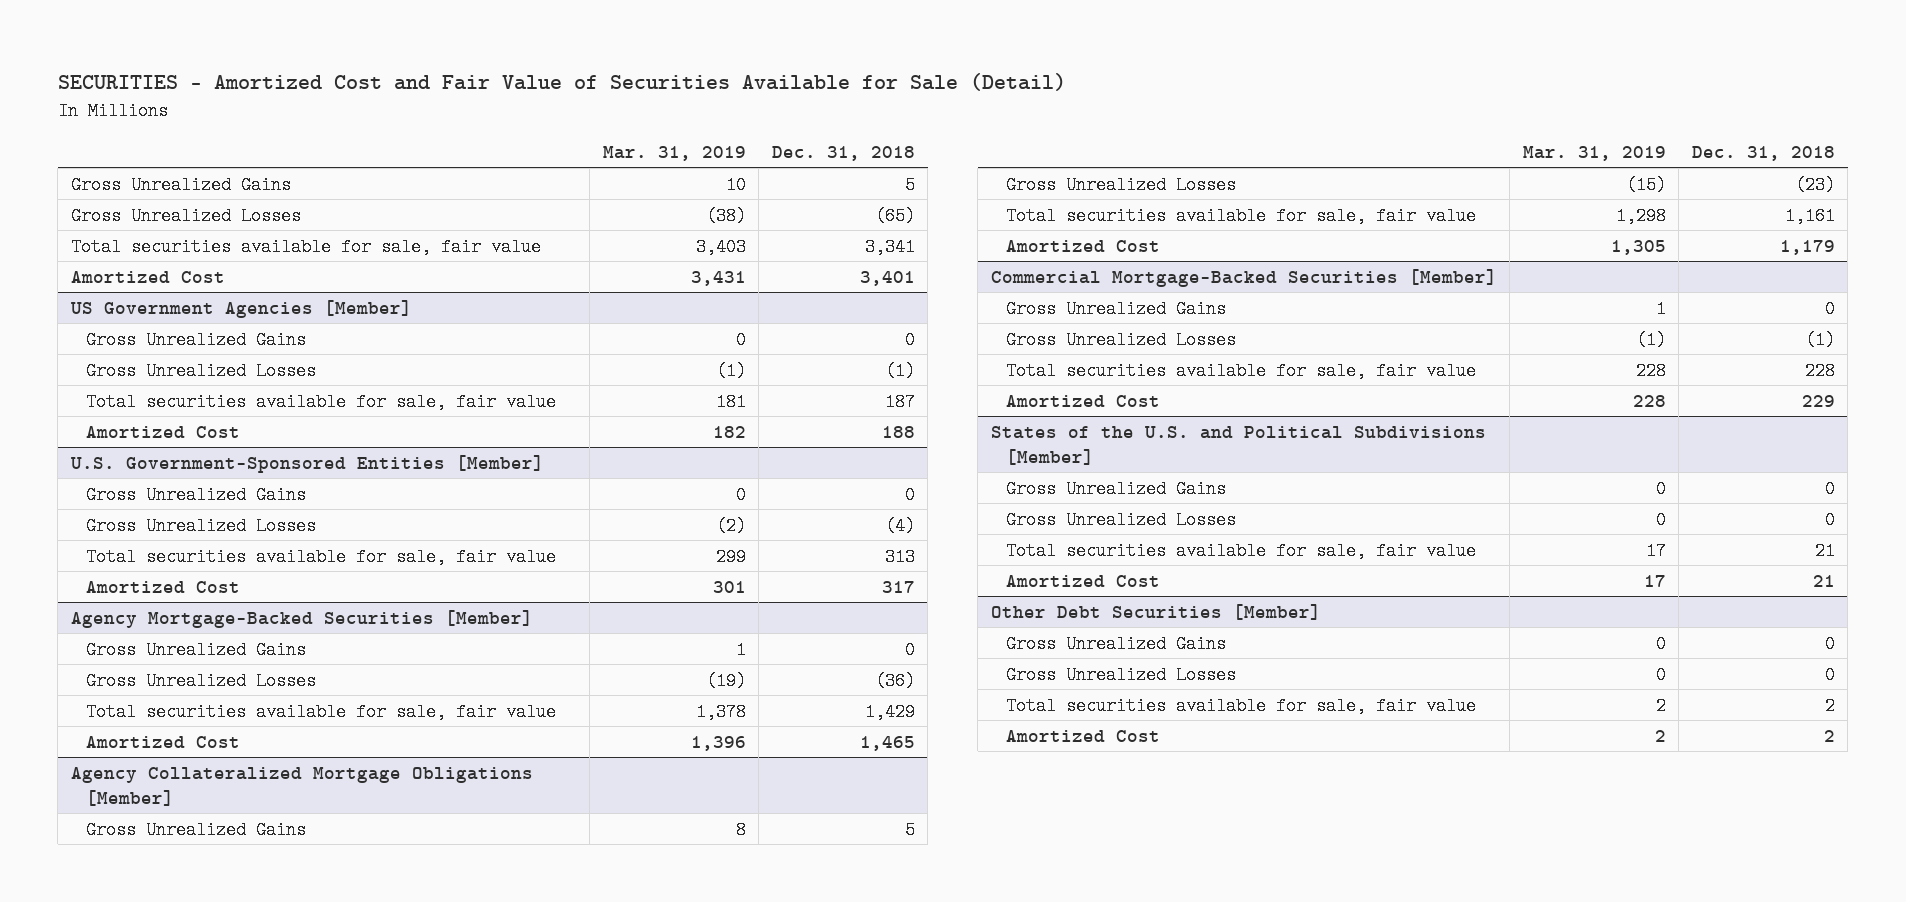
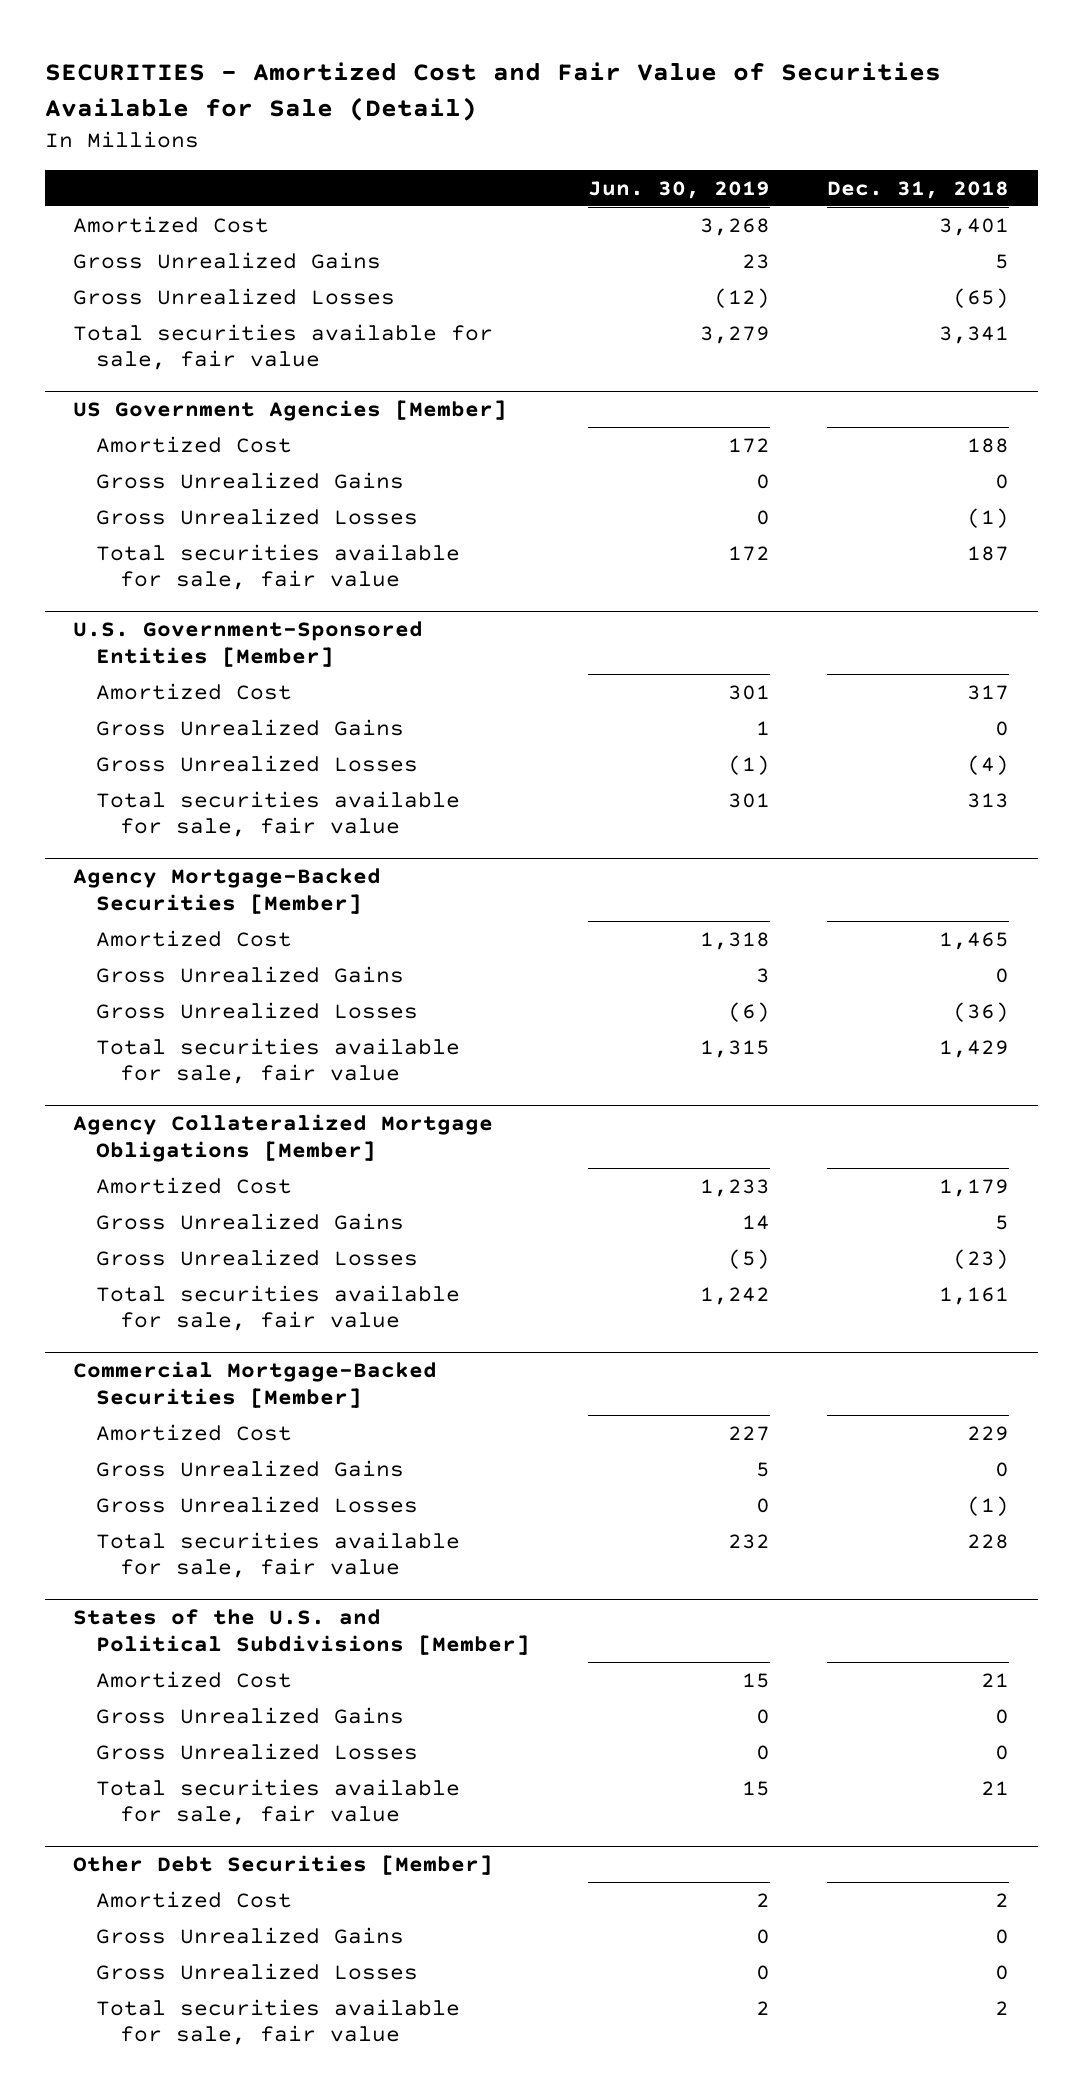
- | Mar. 31, 2019 | Dec. 31, 2018
+ | Jun. 30, 2019 | Dec. 31, 2018
moved up: Amortized Cost | 3,268 | 3,401
@ US Government Agencies [Member]
moved up: Amortized Cost | 172 | 188
@ U.S. Government-Sponsored Entities [Member]
moved up: Amortized Cost | 301 | 317
@ Agency Mortgage-Backed Securities [Member]
moved up: Amortized Cost | 1,318 | 1,465
@ Agency Collateralized Mortgage Obligations [Member]
moved up: Amortized Cost | 1,233 | 1,179
@ Commercial Mortgage-Backed Securities [Member]
moved up: Amortized Cost | 227 | 229
@ States of the U.S. and Political Subdivisions [Member]
moved up: Amortized Cost | 15 | 21
@ Other Debt Securities [Member]
moved up: Amortized Cost | 2 | 2

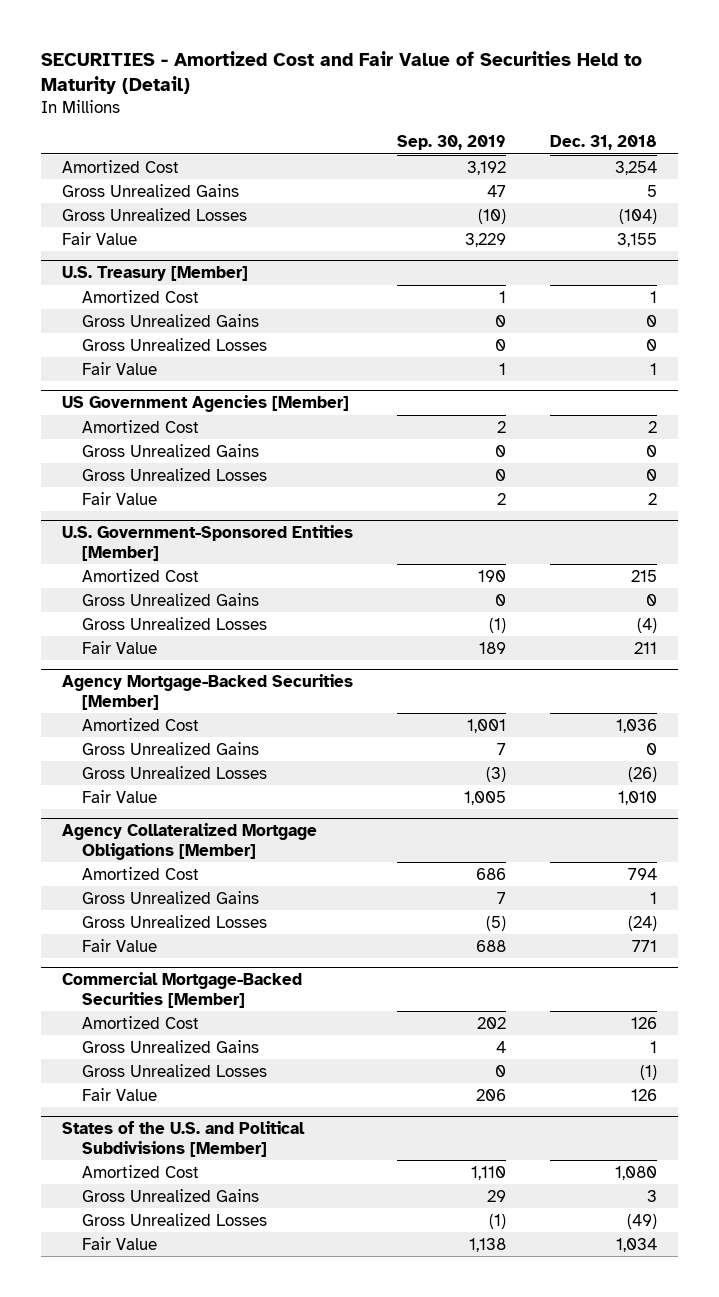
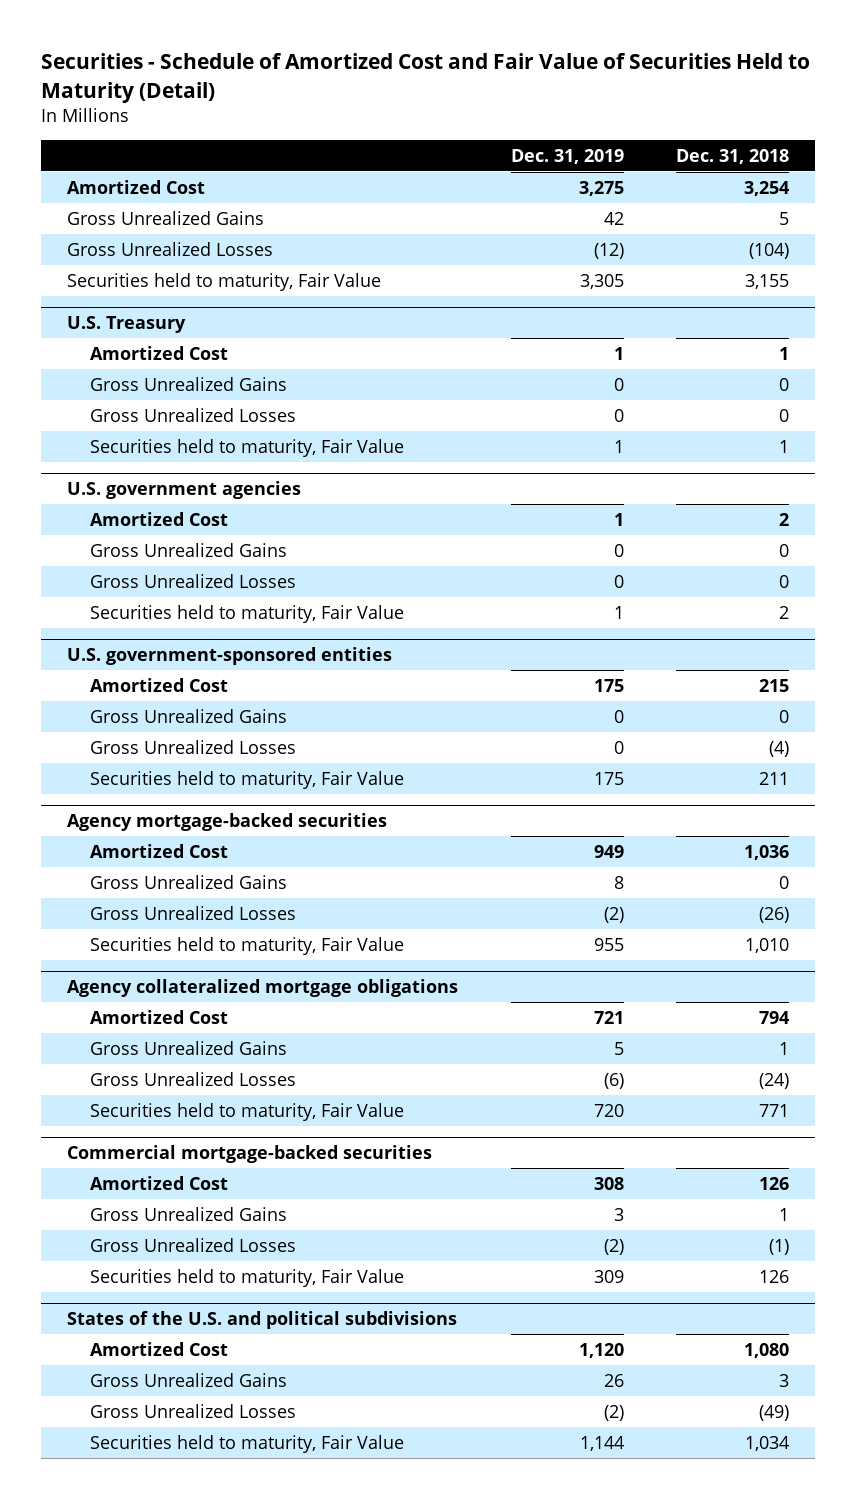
- SECURITIES - Amortized Cost and Fair Value of Securities Held to Maturity (Detail)
+ Securities - Schedule of Amortized Cost and Fair Value of Securities Held to Maturity (Detail)
- | Sep. 30, 2019 | Dec. 31, 2018
+ | Dec. 31, 2019 | Dec. 31, 2018
- Fair Value | 3,229 | 3,155
- U.S. Treasury [Member]
+ Securities held to maturity, Fair Value | 3,305 | 3,155
+ U.S. Treasury
- Fair Value | 1 | 1
- US Government Agencies [Member]
+ Securities held to maturity, Fair Value | 1 | 1
+ U.S. government agencies
- Fair Value | 2 | 2
- U.S. Government-Sponsored Entities [Member]
+ Securities held to maturity, Fair Value | 1 | 2
+ U.S. government-sponsored entities
- Fair Value | 189 | 211
- Agency Mortgage-Backed Securities [Member]
+ Securities held to maturity, Fair Value | 175 | 211
+ Agency mortgage-backed securities
- Fair Value | 1,005 | 1,010
- Agency Collateralized Mortgage Obligations [Member]
+ Securities held to maturity, Fair Value | 955 | 1,010
+ Agency collateralized mortgage obligations
- Fair Value | 688 | 771
- Commercial Mortgage-Backed Securities [Member]
+ Securities held to maturity, Fair Value | 720 | 771
+ Commercial mortgage-backed securities
- Fair Value | 206 | 126
- States of the U.S. and Political Subdivisions [Member]
+ Securities held to maturity, Fair Value | 309 | 126
+ States of the U.S. and political subdivisions
- Fair Value | 1,138 | 1,034
+ Securities held to maturity, Fair Value | 1,144 | 1,034

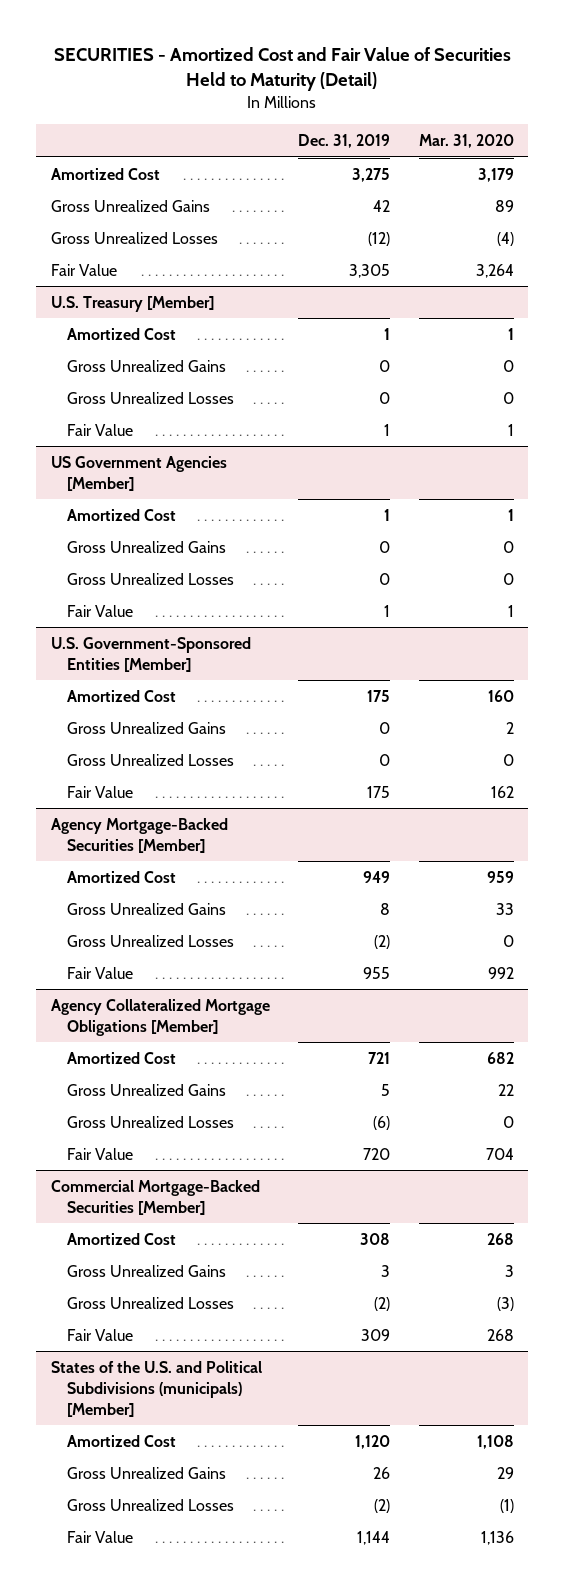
- Securities - Schedule of Amortized Cost and Fair Value of Securities Held to Maturity (Detail)
+ SECURITIES - Amortized Cost and Fair Value of Securities Held to Maturity (Detail)
- | Dec. 31, 2019 | Dec. 31, 2018
+ | Dec. 31, 2019 | Mar. 31, 2020
- Securities held to maturity, Fair Value | 3,305 | 3,155
- U.S. Treasury
+ Fair Value | 3,305 | 3,264
+ U.S. Treasury [Member]
- Securities held to maturity, Fair Value | 1 | 1
- U.S. government agencies
+ Fair Value | 1 | 1
+ US Government Agencies [Member]
- Securities held to maturity, Fair Value | 1 | 2
- U.S. government-sponsored entities
+ Fair Value | 1 | 1
+ U.S. Government-Sponsored Entities [Member]
- Securities held to maturity, Fair Value | 175 | 211
- Agency mortgage-backed securities
+ Fair Value | 175 | 162
+ Agency Mortgage-Backed Securities [Member]
- Securities held to maturity, Fair Value | 955 | 1,010
- Agency collateralized mortgage obligations
+ Fair Value | 955 | 992
+ Agency Collateralized Mortgage Obligations [Member]
- Securities held to maturity, Fair Value | 720 | 771
- Commercial mortgage-backed securities
+ Fair Value | 720 | 704
+ Commercial Mortgage-Backed Securities [Member]
- Securities held to maturity, Fair Value | 309 | 126
- States of the U.S. and political subdivisions
+ Fair Value | 309 | 268
+ States of the U.S. and Political Subdivisions (municipals) [Member]
- Securities held to maturity, Fair Value | 1,144 | 1,034
+ Fair Value | 1,144 | 1,136

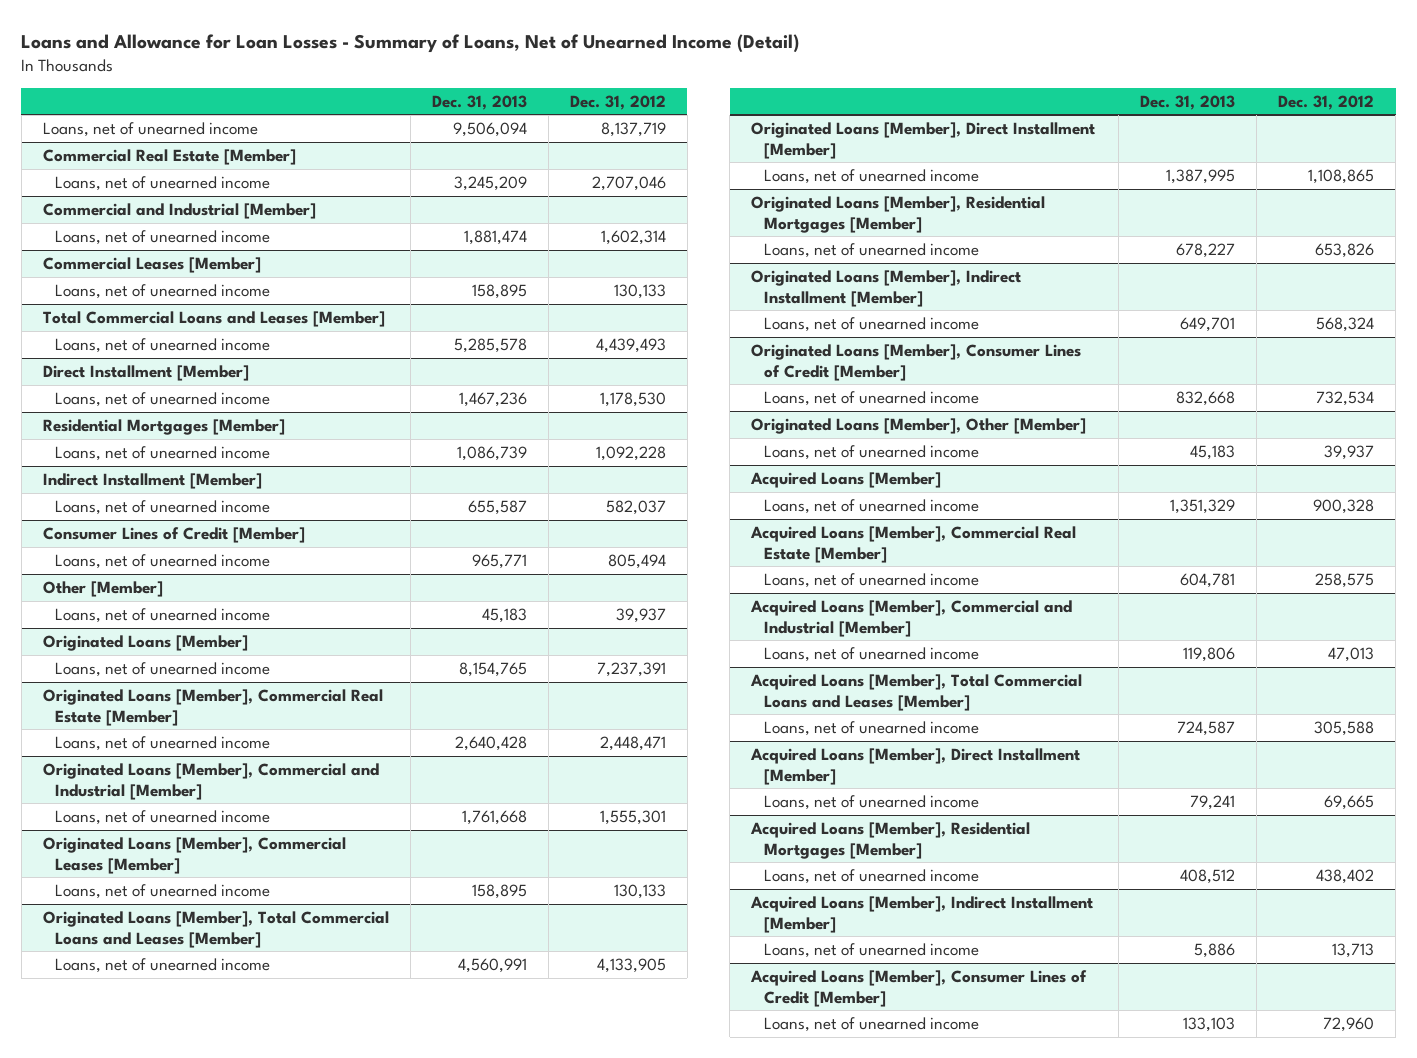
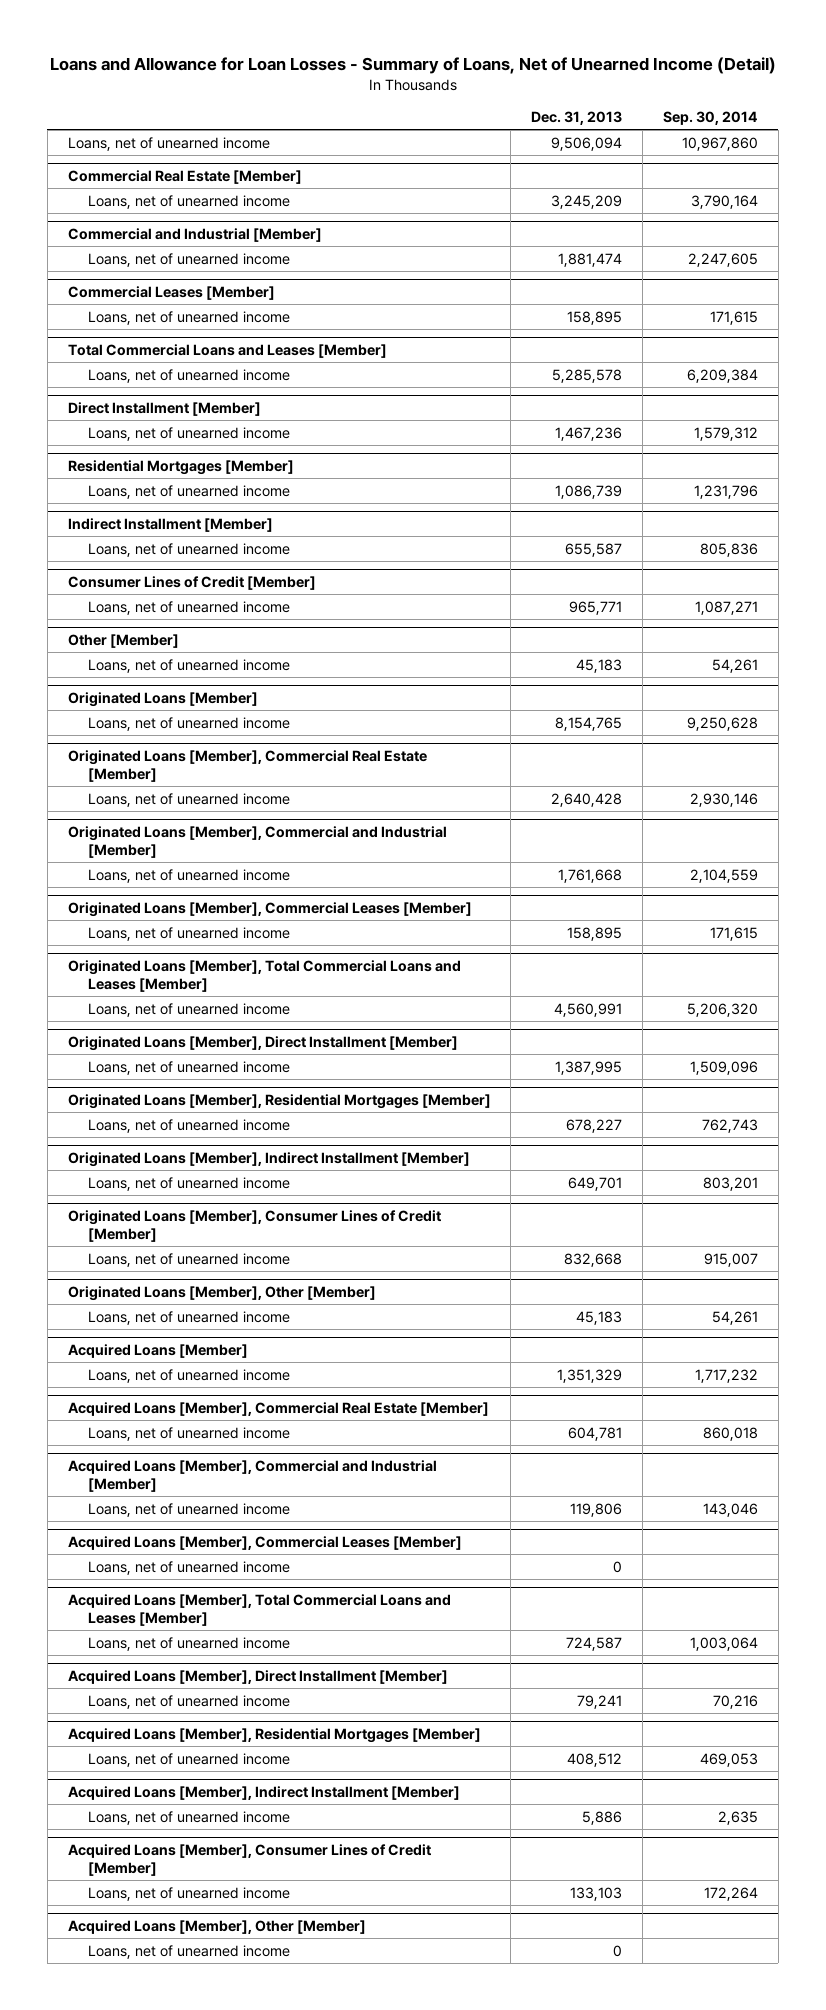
- | Dec. 31, 2013 | Dec. 31, 2012
+ | Dec. 31, 2013 | Sep. 30, 2014
+ Acquired Loans [Member], Commercial Leases [Member]
+ Loans, net of unearned income | 0 |
+ Acquired Loans [Member], Other [Member]
+ Loans, net of unearned income | 0 |

